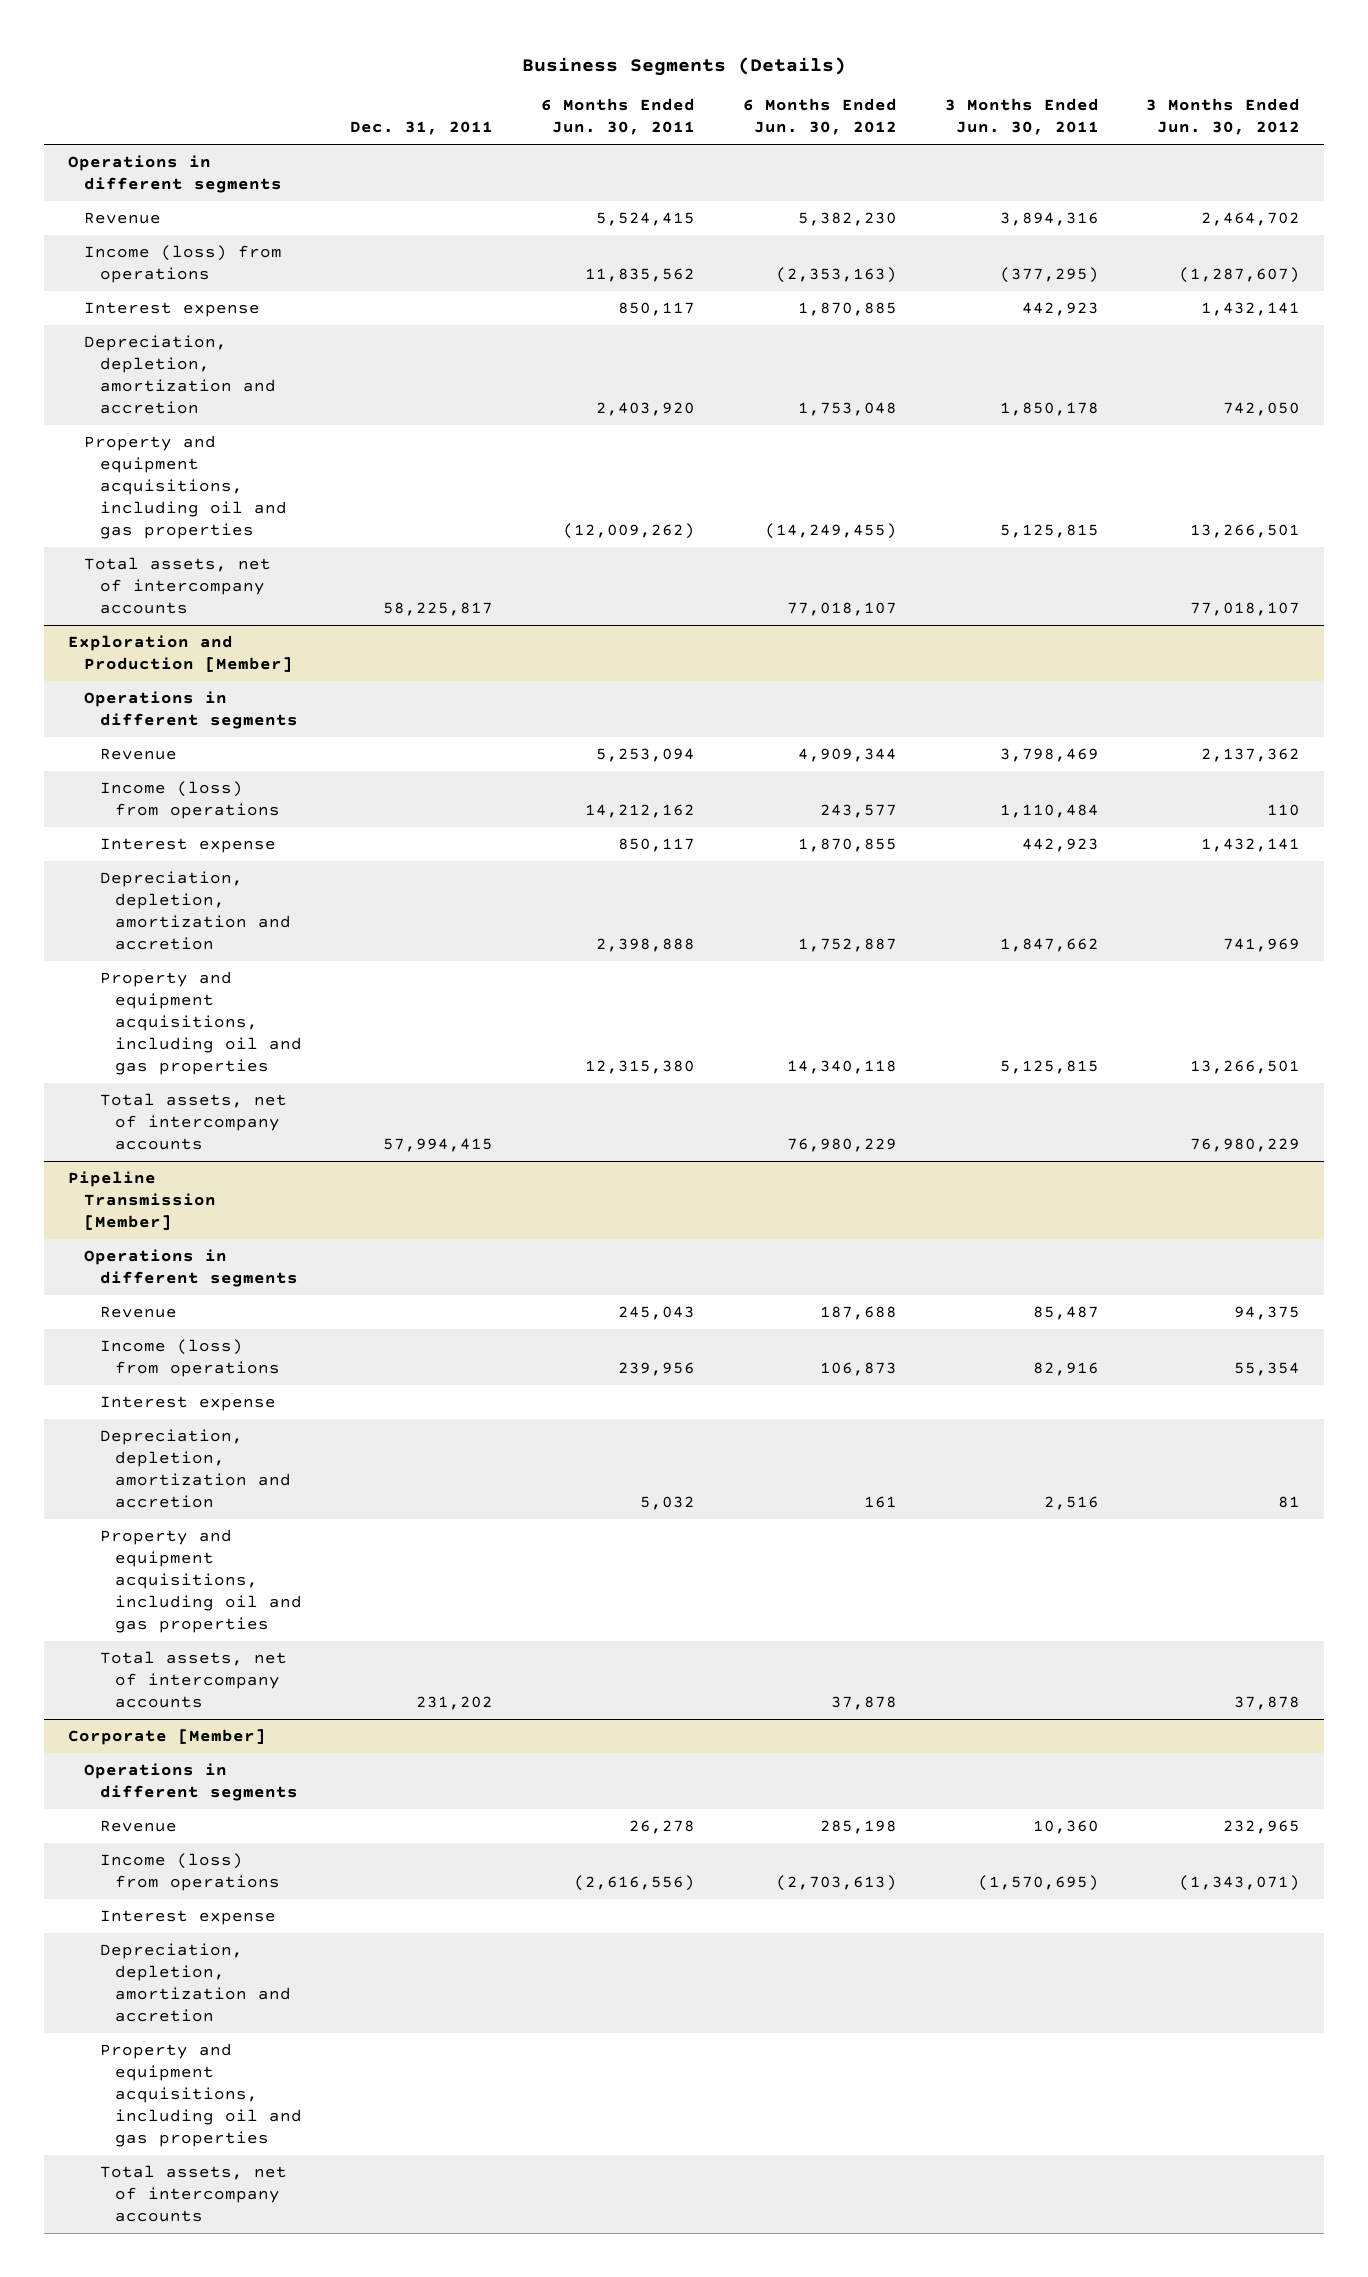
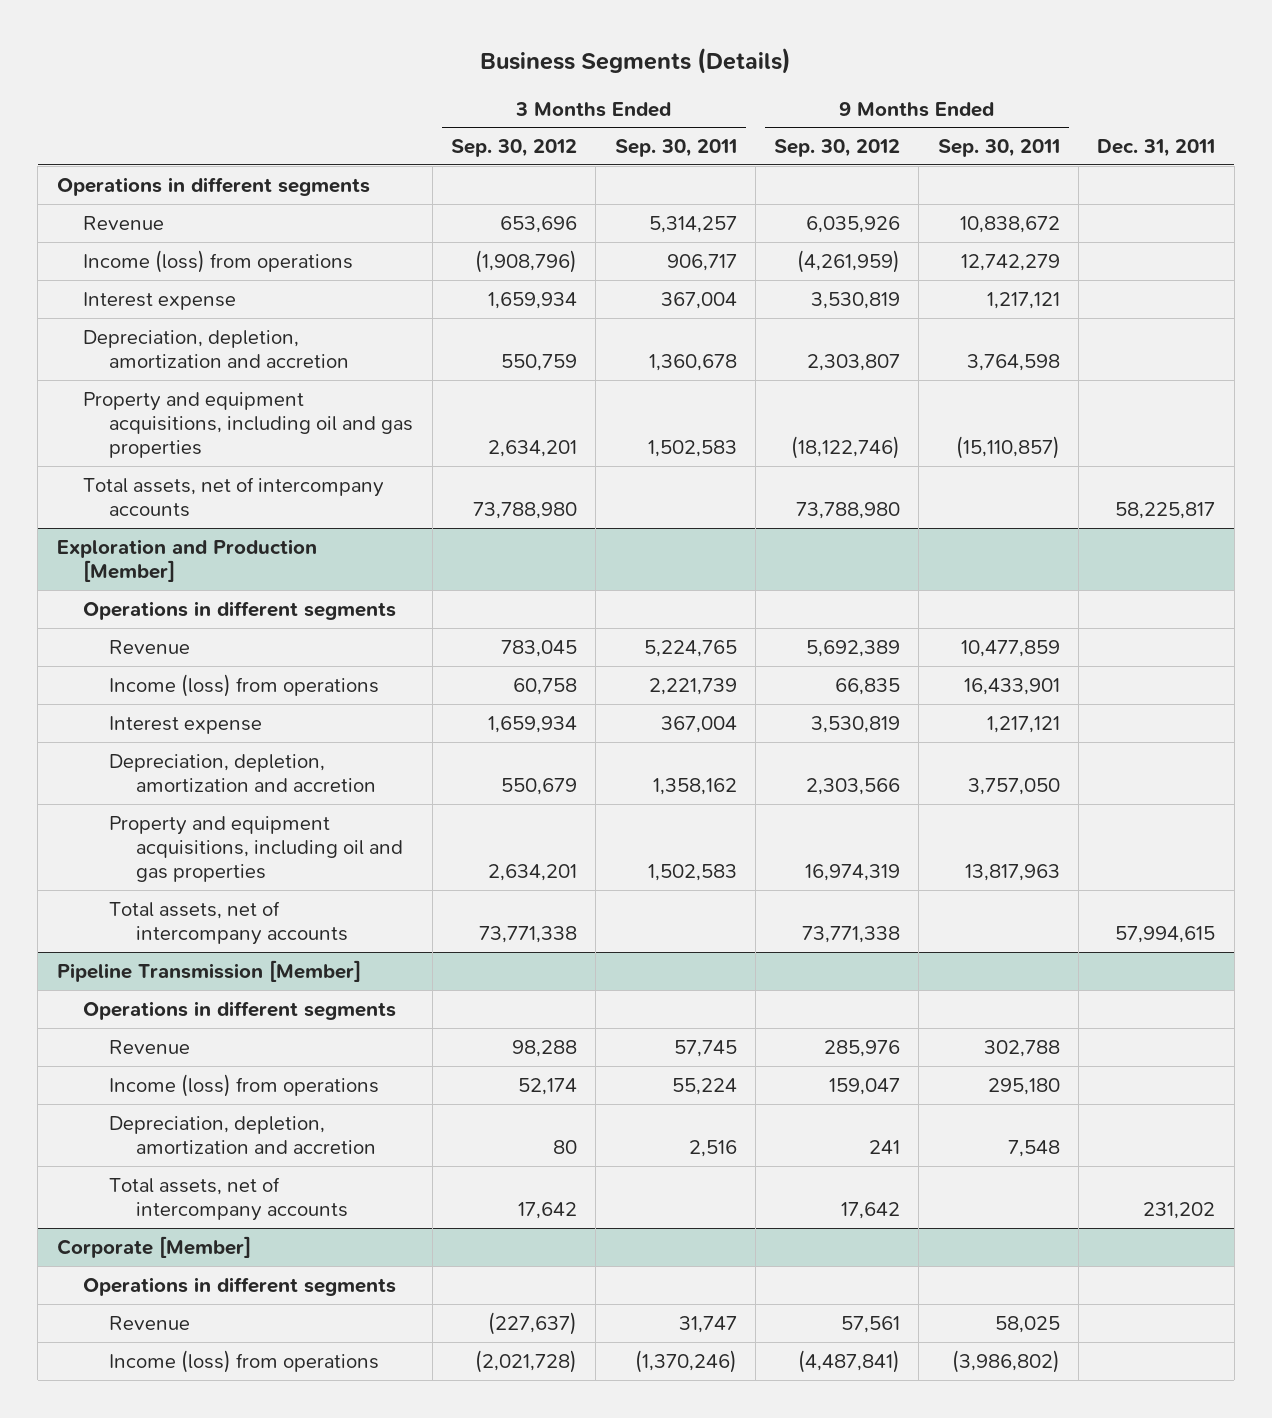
- | Dec. 31, 2011 | 6 Months Ended Jun. 30, 2011 | 6 Months Ended Jun. 30, 2012 | 3 Months Ended Jun. 30, 2011 | 3 Months Ended Jun. 30, 2012
+ | 3 Months Ended Sep. 30, 2012 | 3 Months Ended Sep. 30, 2011 | 9 Months Ended Sep. 30, 2012 | 9 Months Ended Sep. 30, 2011 | Dec. 31, 2011
@ Exploration and Production [Member]
- Total assets, net of intercompany accounts | 57,994,415 | | 76,980,229 | | 76,980,229
+ Total assets, net of intercompany accounts | 73,771,338 | | 73,771,338 | | 57,994,615
@ Pipeline Transmission [Member]
- Interest expense
- Property and equipment acquisitions, including oil and gas properties
@ Corporate [Member]
- Interest expense
- Depreciation, depletion, amortization and accretion
- Property and equipment acquisitions, including oil and gas properties
- Total assets, net of intercompany accounts

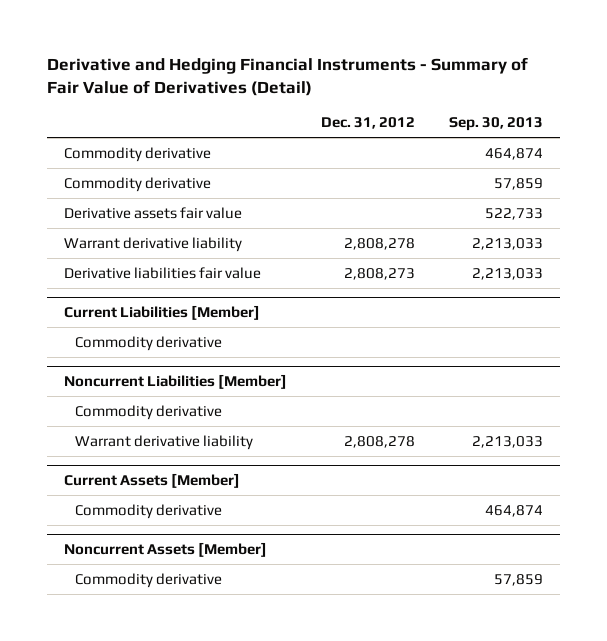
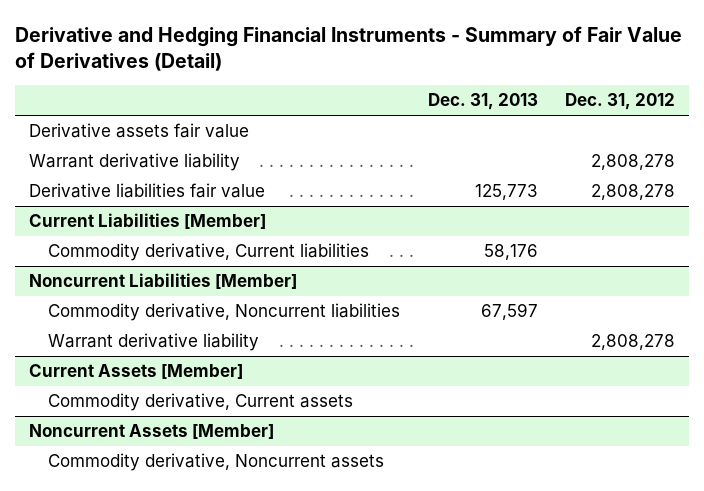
- | Dec. 31, 2012 | Sep. 30, 2013
+ | Dec. 31, 2013 | Dec. 31, 2012
- Commodity derivative | | 464,874
- Commodity derivative | | 57,859
- Derivative liabilities fair value | 2,808,273 | 2,213,033
+ Derivative liabilities fair value | 125,773 | 2,808,278
@ Current Liabilities [Member]
- Commodity derivative
+ Commodity derivative, Current liabilities | 58,176 |
@ Noncurrent Liabilities [Member]
- Commodity derivative
+ Commodity derivative, Noncurrent liabilities | 67,597 |
@ Current Assets [Member]
- Commodity derivative | | 464,874
+ Commodity derivative, Current assets
@ Noncurrent Assets [Member]
- Commodity derivative | | 57,859
+ Commodity derivative, Noncurrent assets

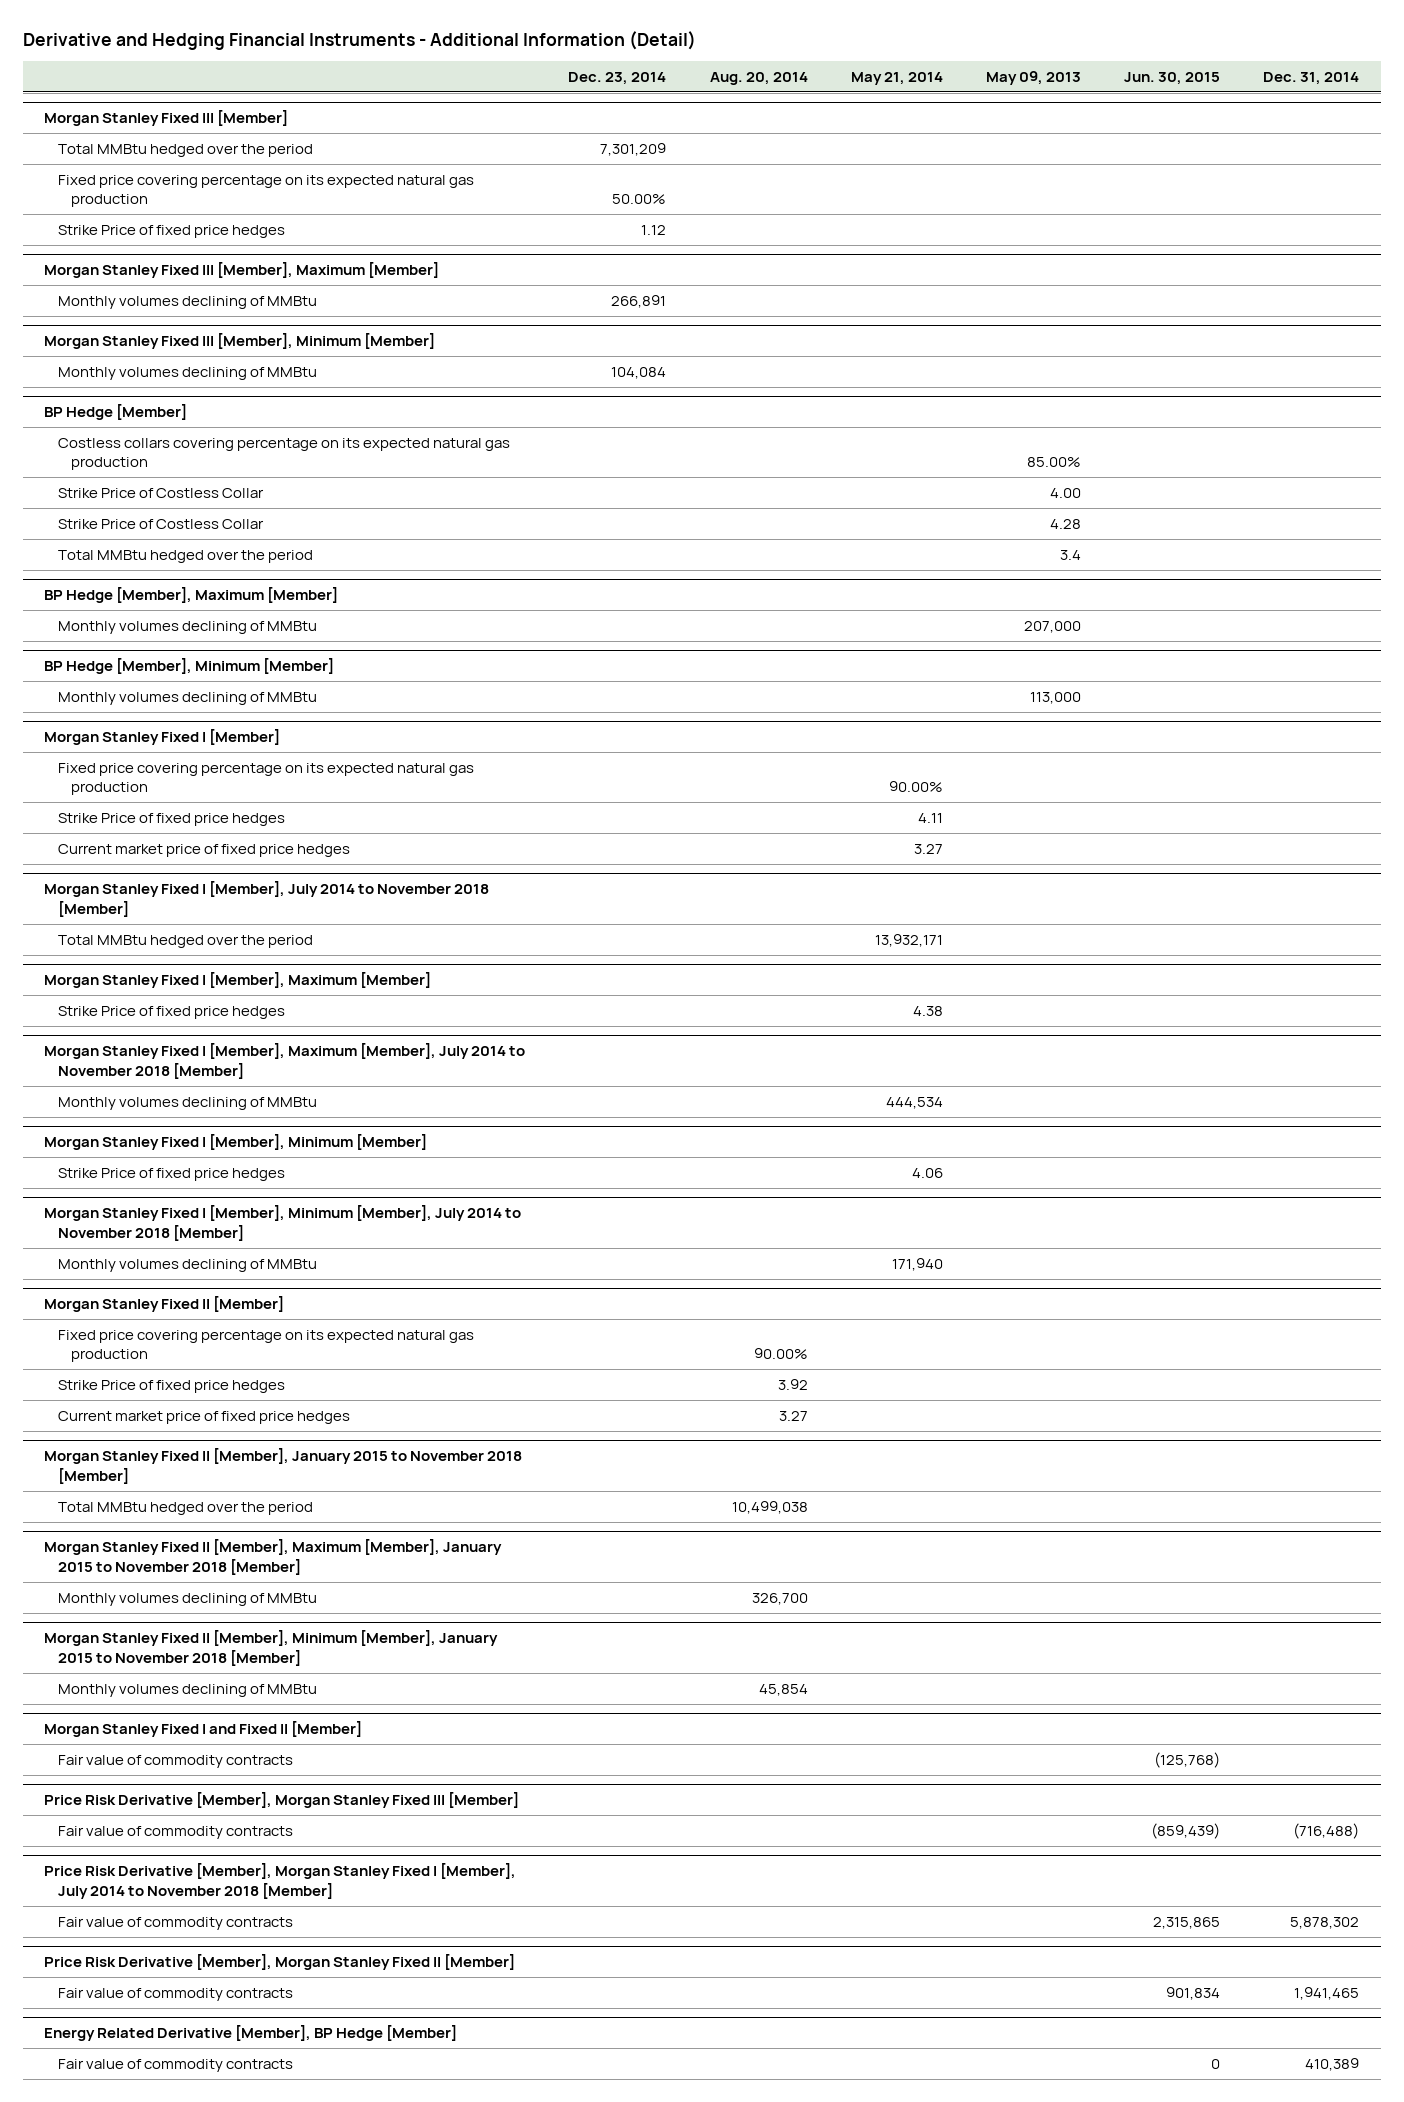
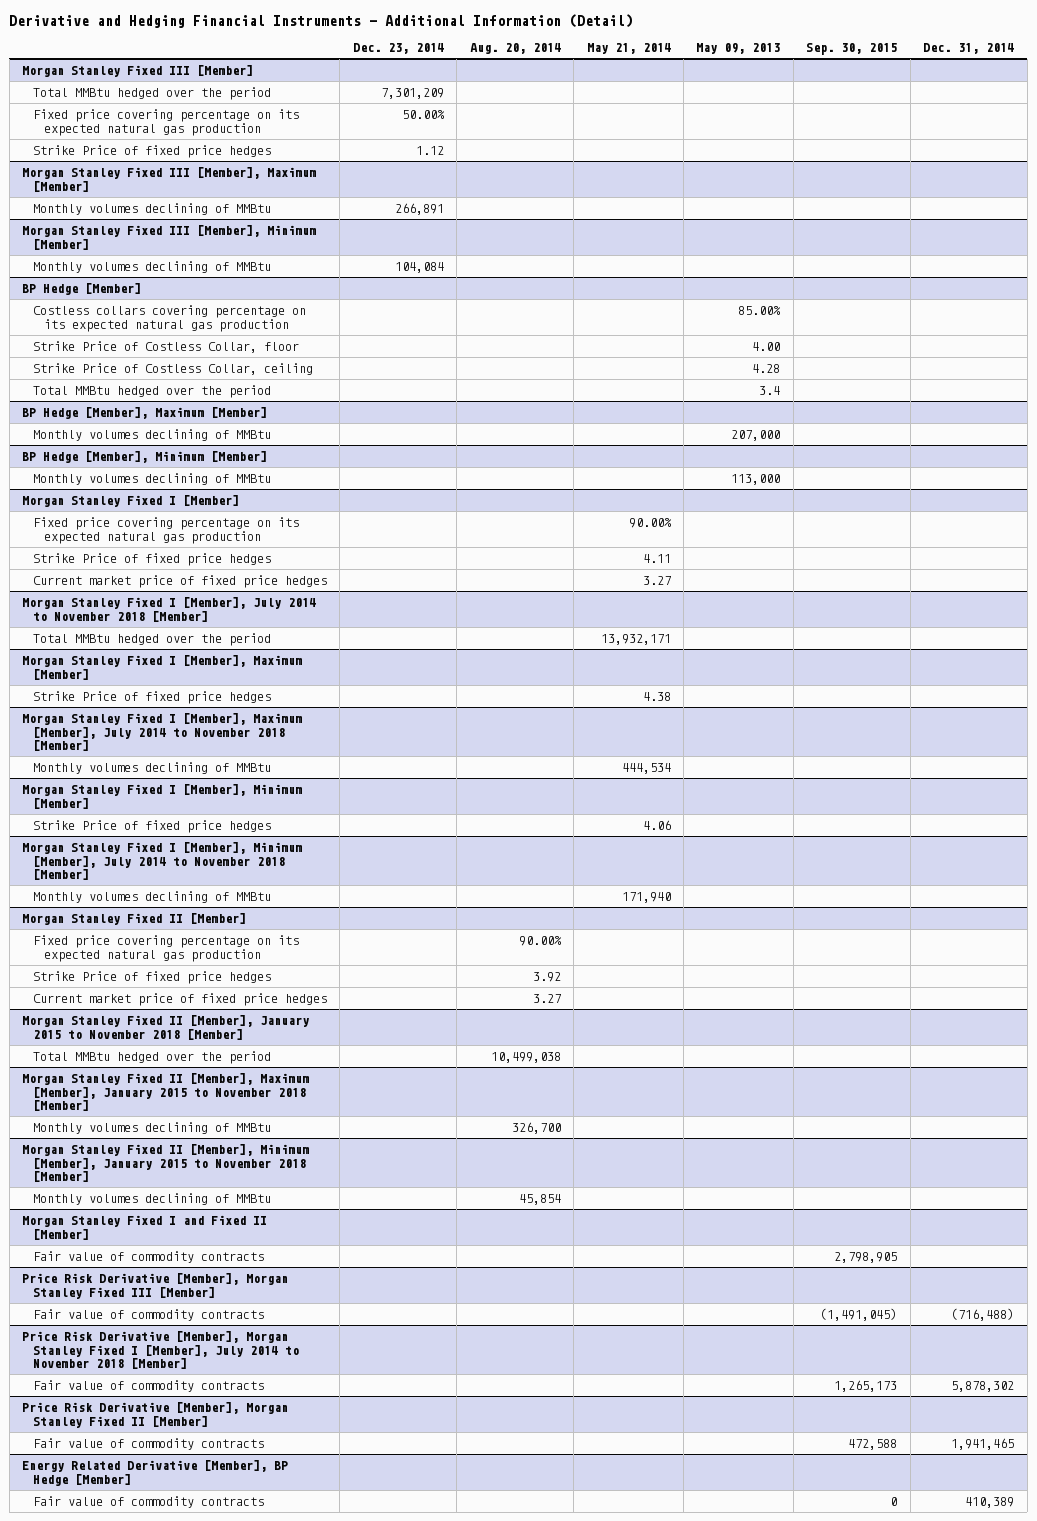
- | Dec. 23, 2014 | Aug. 20, 2014 | May 21, 2014 | May 09, 2013 | Jun. 30, 2015 | Dec. 31, 2014
+ | Dec. 23, 2014 | Aug. 20, 2014 | May 21, 2014 | May 09, 2013 | Sep. 30, 2015 | Dec. 31, 2014
@ BP Hedge [Member]
- Strike Price of Costless Collar | | | | 4.00 | |
- Strike Price of Costless Collar | | | | 4.28 | |
+ Strike Price of Costless Collar, floor | | | | 4.00 | |
+ Strike Price of Costless Collar, ceiling | | | | 4.28 | |

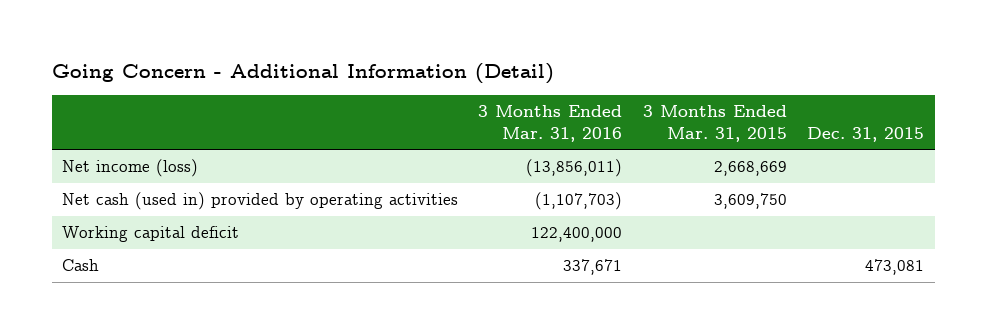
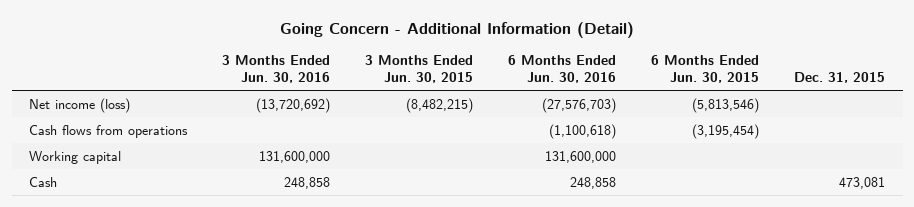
- | 3 Months Ended Mar. 31, 2016 | 3 Months Ended Mar. 31, 2015 | Dec. 31, 2015
+ | 3 Months Ended Jun. 30, 2016 | 3 Months Ended Jun. 30, 2015 | 6 Months Ended Jun. 30, 2016 | 6 Months Ended Jun. 30, 2015 | Dec. 31, 2015
- Net cash (used in) provided by operating activities | (1,107,703) | 3,609,750 |
- Working capital deficit | 122,400,000 | |
+ Cash flows from operations | | | (1,100,618) | (3,195,454) |
+ Working capital | 131,600,000 | | 131,600,000 | |

